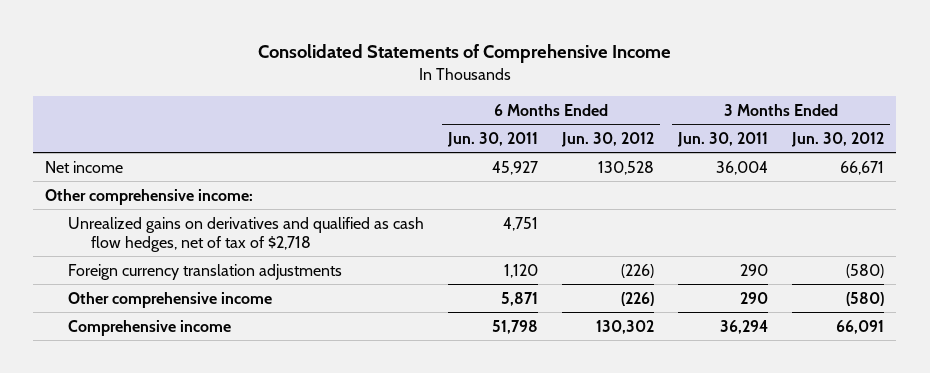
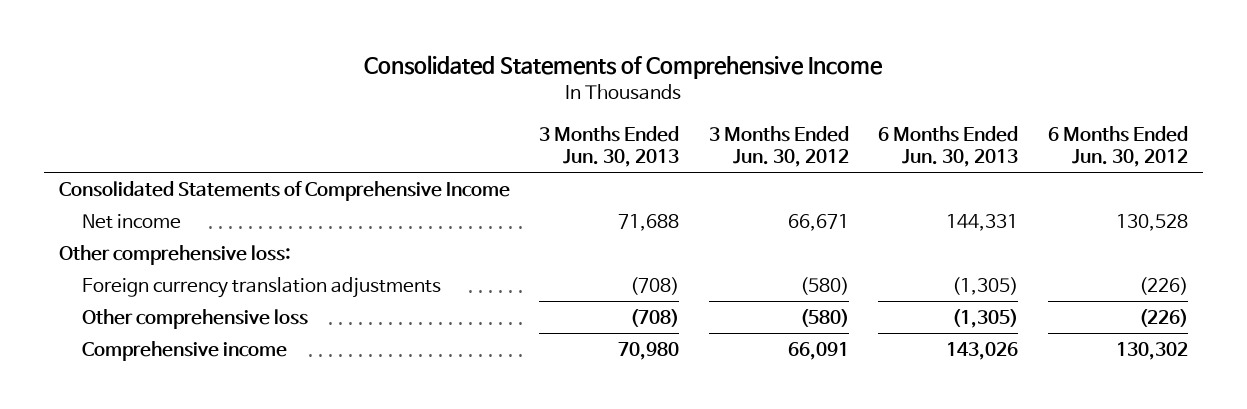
- | 6 Months Ended Jun. 30, 2011 | 6 Months Ended Jun. 30, 2012 | 3 Months Ended Jun. 30, 2011 | 3 Months Ended Jun. 30, 2012
+ | 3 Months Ended Jun. 30, 2013 | 3 Months Ended Jun. 30, 2012 | 6 Months Ended Jun. 30, 2013 | 6 Months Ended Jun. 30, 2012
+ Consolidated Statements of Comprehensive Income
- Other comprehensive income:
- Unrealized gains on derivatives and qualified as cash flow hedges, net of tax of $2,718 | 4,751 | | |
+ Other comprehensive loss:
- Other comprehensive income | 5,871 | (226) | 290 | (580)
+ Other comprehensive loss | (708) | (580) | (1,305) | (226)

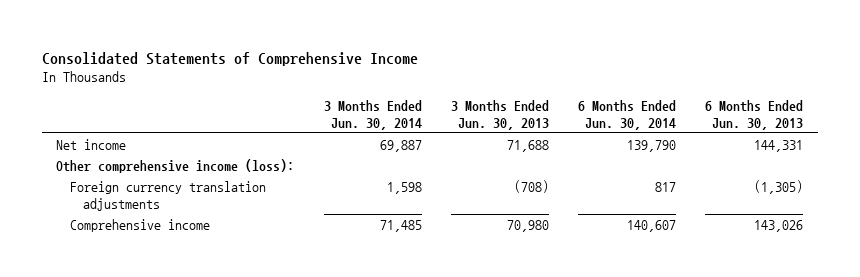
- | 3 Months Ended Jun. 30, 2013 | 3 Months Ended Jun. 30, 2012 | 6 Months Ended Jun. 30, 2013 | 6 Months Ended Jun. 30, 2012
+ | 3 Months Ended Jun. 30, 2014 | 3 Months Ended Jun. 30, 2013 | 6 Months Ended Jun. 30, 2014 | 6 Months Ended Jun. 30, 2013
- Consolidated Statements of Comprehensive Income
- Other comprehensive loss:
+ Other comprehensive income (loss):
- Other comprehensive loss | (708) | (580) | (1,305) | (226)

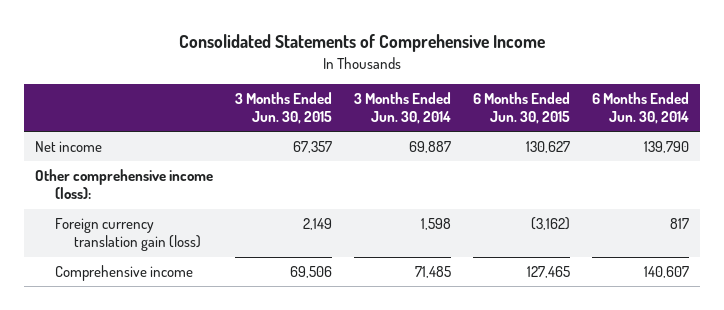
- | 3 Months Ended Jun. 30, 2014 | 3 Months Ended Jun. 30, 2013 | 6 Months Ended Jun. 30, 2014 | 6 Months Ended Jun. 30, 2013
+ | 3 Months Ended Jun. 30, 2015 | 3 Months Ended Jun. 30, 2014 | 6 Months Ended Jun. 30, 2015 | 6 Months Ended Jun. 30, 2014
- Foreign currency translation adjustments | 1,598 | (708) | 817 | (1,305)
+ Foreign currency translation gain (loss) | 2,149 | 1,598 | (3,162) | 817

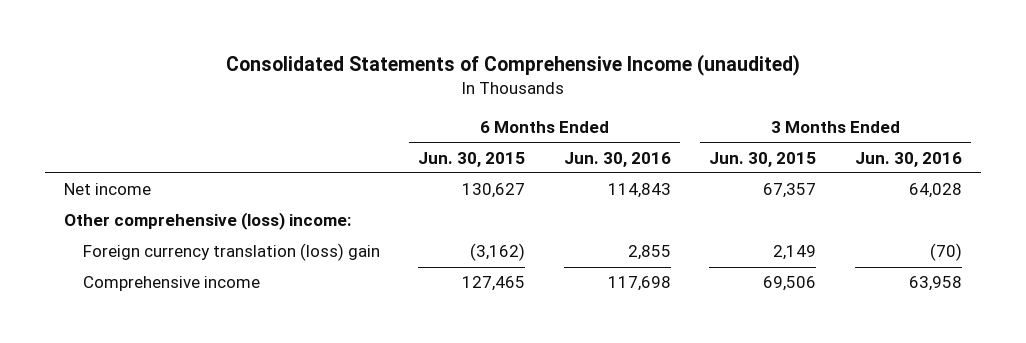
- Consolidated Statements of Comprehensive Income
+ Consolidated Statements of Comprehensive Income (unaudited)
- | 3 Months Ended Jun. 30, 2015 | 3 Months Ended Jun. 30, 2014 | 6 Months Ended Jun. 30, 2015 | 6 Months Ended Jun. 30, 2014
+ | 6 Months Ended Jun. 30, 2015 | 6 Months Ended Jun. 30, 2016 | 3 Months Ended Jun. 30, 2015 | 3 Months Ended Jun. 30, 2016
- Other comprehensive income (loss):
- Foreign currency translation gain (loss) | 2,149 | 1,598 | (3,162) | 817
+ Other comprehensive (loss) income:
+ Foreign currency translation (loss) gain | (3,162) | 2,855 | 2,149 | (70)

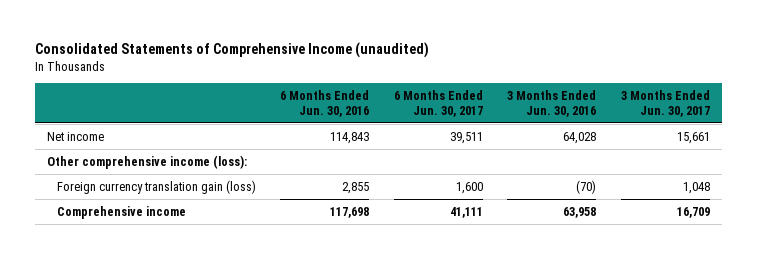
- | 6 Months Ended Jun. 30, 2015 | 6 Months Ended Jun. 30, 2016 | 3 Months Ended Jun. 30, 2015 | 3 Months Ended Jun. 30, 2016
+ | 6 Months Ended Jun. 30, 2016 | 6 Months Ended Jun. 30, 2017 | 3 Months Ended Jun. 30, 2016 | 3 Months Ended Jun. 30, 2017
- Other comprehensive (loss) income:
- Foreign currency translation (loss) gain | (3,162) | 2,855 | 2,149 | (70)
+ Other comprehensive income (loss):
+ Foreign currency translation gain (loss) | 2,855 | 1,600 | (70) | 1,048

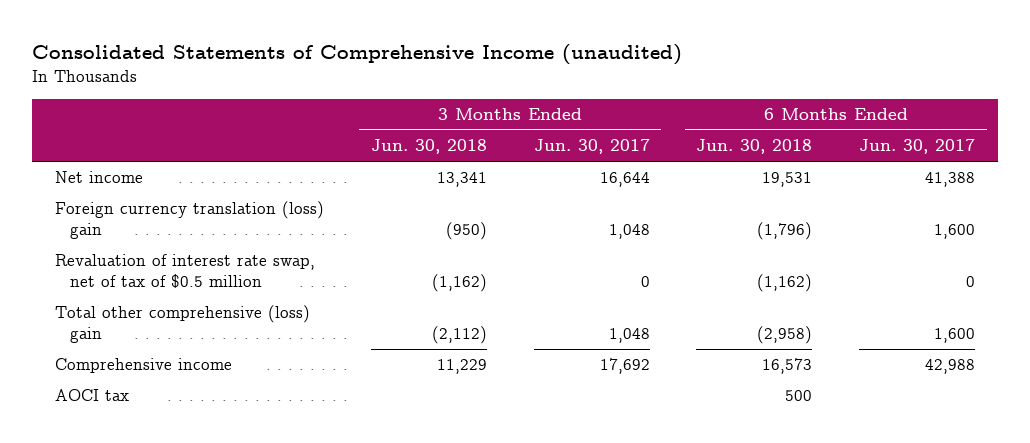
- | 6 Months Ended Jun. 30, 2016 | 6 Months Ended Jun. 30, 2017 | 3 Months Ended Jun. 30, 2016 | 3 Months Ended Jun. 30, 2017
+ | 3 Months Ended Jun. 30, 2018 | 3 Months Ended Jun. 30, 2017 | 6 Months Ended Jun. 30, 2018 | 6 Months Ended Jun. 30, 2017
- Net income | 114,843 | 39,511 | 64,028 | 15,661
- Other comprehensive income (loss):
- Foreign currency translation gain (loss) | 2,855 | 1,600 | (70) | 1,048
- Comprehensive income | 117,698 | 41,111 | 63,958 | 16,709
+ Net income | 13,341 | 16,644 | 19,531 | 41,388
+ Foreign currency translation (loss) gain | (950) | 1,048 | (1,796) | 1,600
+ Revaluation of interest rate swap, net of tax of $0.5 million | (1,162) | 0 | (1,162) | 0
+ Total other comprehensive (loss) gain | (2,112) | 1,048 | (2,958) | 1,600
+ Comprehensive income | 11,229 | 17,692 | 16,573 | 42,988
+ AOCI tax | | | 500 |

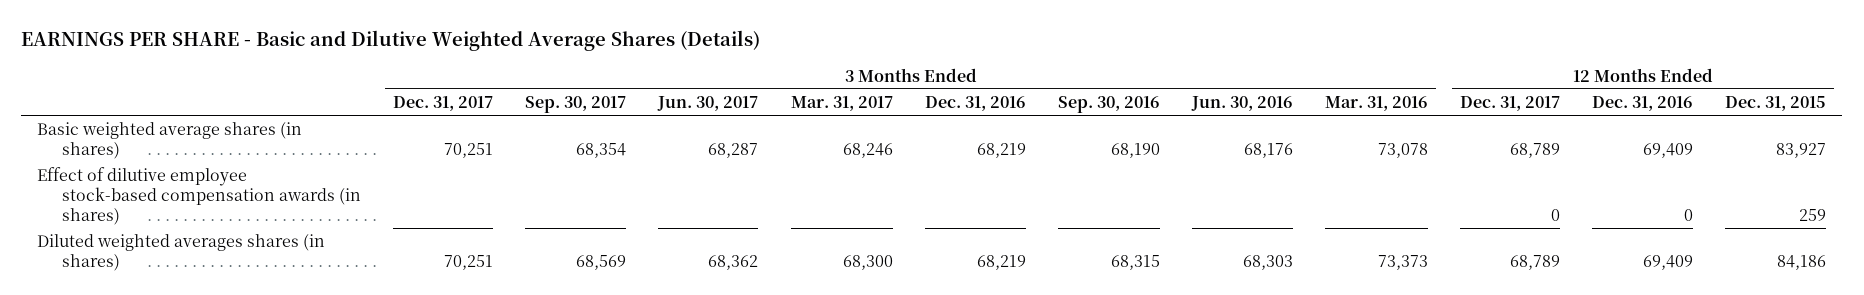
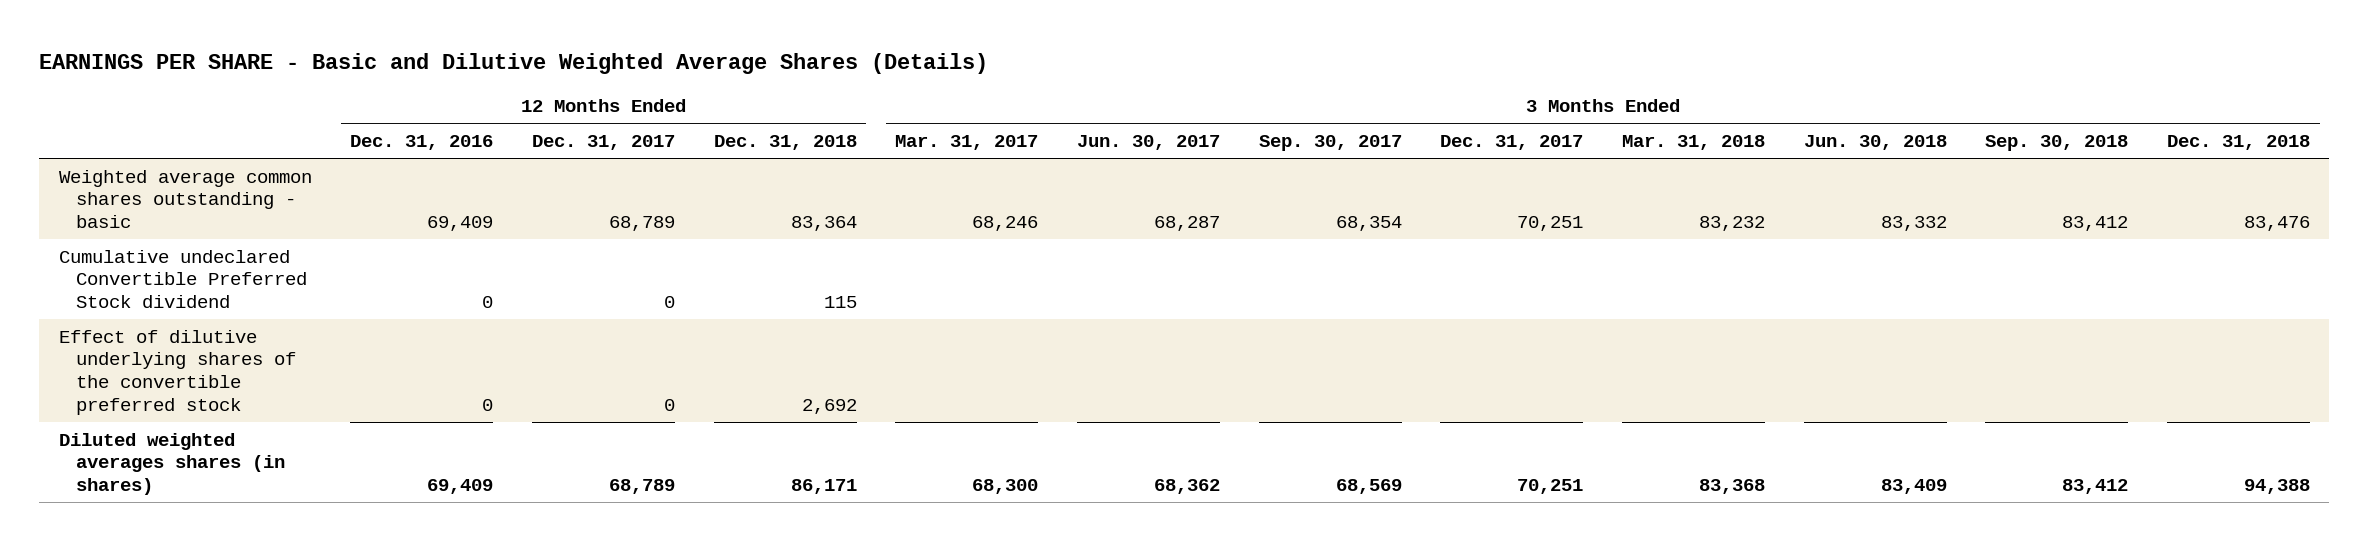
- | 3 Months Ended Dec. 31, 2017 | 3 Months Ended Sep. 30, 2017 | 3 Months Ended Jun. 30, 2017 | 3 Months Ended Mar. 31, 2017 | 3 Months Ended Dec. 31, 2016 | 3 Months Ended Sep. 30, 2016 | 3 Months Ended Jun. 30, 2016 | 3 Months Ended Mar. 31, 2016 | 12 Months Ended Dec. 31, 2017 | 12 Months Ended Dec. 31, 2016 | 12 Months Ended Dec. 31, 2015
+ | 12 Months Ended Dec. 31, 2016 | 12 Months Ended Dec. 31, 2017 | 12 Months Ended Dec. 31, 2018 | 3 Months Ended Mar. 31, 2017 | 3 Months Ended Jun. 30, 2017 | 3 Months Ended Sep. 30, 2017 | 3 Months Ended Dec. 31, 2017 | 3 Months Ended Mar. 31, 2018 | 3 Months Ended Jun. 30, 2018 | 3 Months Ended Sep. 30, 2018 | 3 Months Ended Dec. 31, 2018
- Basic weighted average shares (in shares) | 70,251 | 68,354 | 68,287 | 68,246 | 68,219 | 68,190 | 68,176 | 73,078 | 68,789 | 69,409 | 83,927
- Effect of dilutive employee stock-based compensation awards (in shares) | | | | | | | | | 0 | 0 | 259
+ Weighted average common shares outstanding - basic | 69,409 | 68,789 | 83,364 | 68,246 | 68,287 | 68,354 | 70,251 | 83,232 | 83,332 | 83,412 | 83,476
+ Cumulative undeclared Convertible Preferred Stock dividend | 0 | 0 | 115 | | | | | | | |
+ Effect of dilutive underlying shares of the convertible preferred stock | 0 | 0 | 2,692 | | | | | | | |

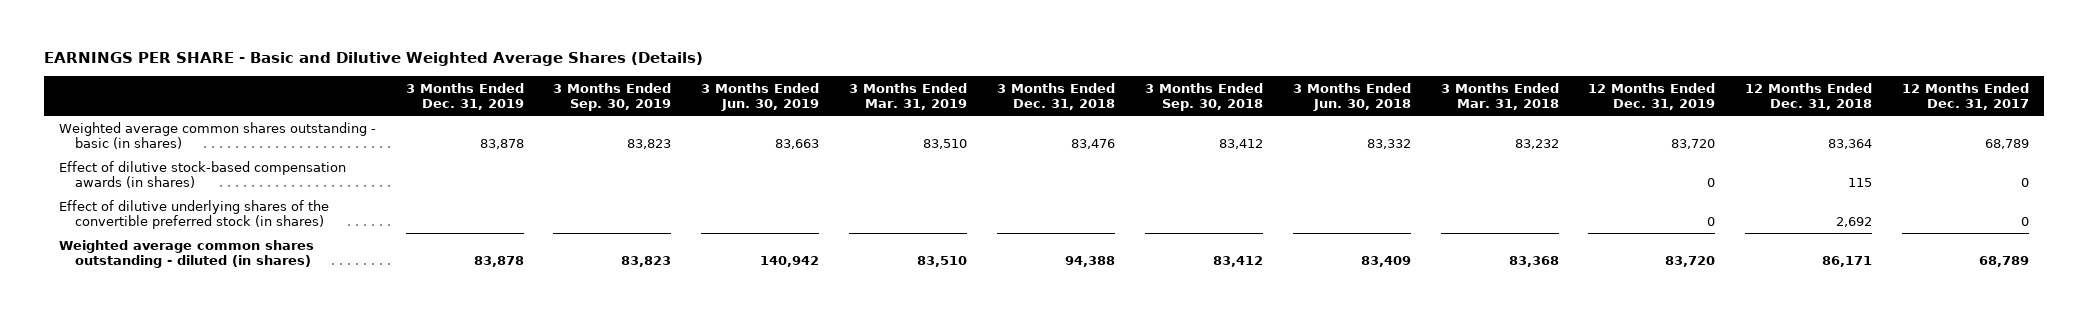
- | 12 Months Ended Dec. 31, 2016 | 12 Months Ended Dec. 31, 2017 | 12 Months Ended Dec. 31, 2018 | 3 Months Ended Mar. 31, 2017 | 3 Months Ended Jun. 30, 2017 | 3 Months Ended Sep. 30, 2017 | 3 Months Ended Dec. 31, 2017 | 3 Months Ended Mar. 31, 2018 | 3 Months Ended Jun. 30, 2018 | 3 Months Ended Sep. 30, 2018 | 3 Months Ended Dec. 31, 2018
+ | 3 Months Ended Dec. 31, 2019 | 3 Months Ended Sep. 30, 2019 | 3 Months Ended Jun. 30, 2019 | 3 Months Ended Mar. 31, 2019 | 3 Months Ended Dec. 31, 2018 | 3 Months Ended Sep. 30, 2018 | 3 Months Ended Jun. 30, 2018 | 3 Months Ended Mar. 31, 2018 | 12 Months Ended Dec. 31, 2019 | 12 Months Ended Dec. 31, 2018 | 12 Months Ended Dec. 31, 2017
- Weighted average common shares outstanding - basic | 69,409 | 68,789 | 83,364 | 68,246 | 68,287 | 68,354 | 70,251 | 83,232 | 83,332 | 83,412 | 83,476
- Cumulative undeclared Convertible Preferred Stock dividend | 0 | 0 | 115 | | | | | | | |
- Effect of dilutive underlying shares of the convertible preferred stock | 0 | 0 | 2,692 | | | | | | | |
- Diluted weighted averages shares (in shares) | 69,409 | 68,789 | 86,171 | 68,300 | 68,362 | 68,569 | 70,251 | 83,368 | 83,409 | 83,412 | 94,388
+ Weighted average common shares outstanding - basic (in shares) | 83,878 | 83,823 | 83,663 | 83,510 | 83,476 | 83,412 | 83,332 | 83,232 | 83,720 | 83,364 | 68,789
+ Effect of dilutive stock-based compensation awards (in shares) | | | | | | | | | 0 | 115 | 0
+ Effect of dilutive underlying shares of the convertible preferred stock (in shares) | | | | | | | | | 0 | 2,692 | 0
+ Weighted average common shares outstanding - diluted (in shares) | 83,878 | 83,823 | 140,942 | 83,510 | 94,388 | 83,412 | 83,409 | 83,368 | 83,720 | 86,171 | 68,789

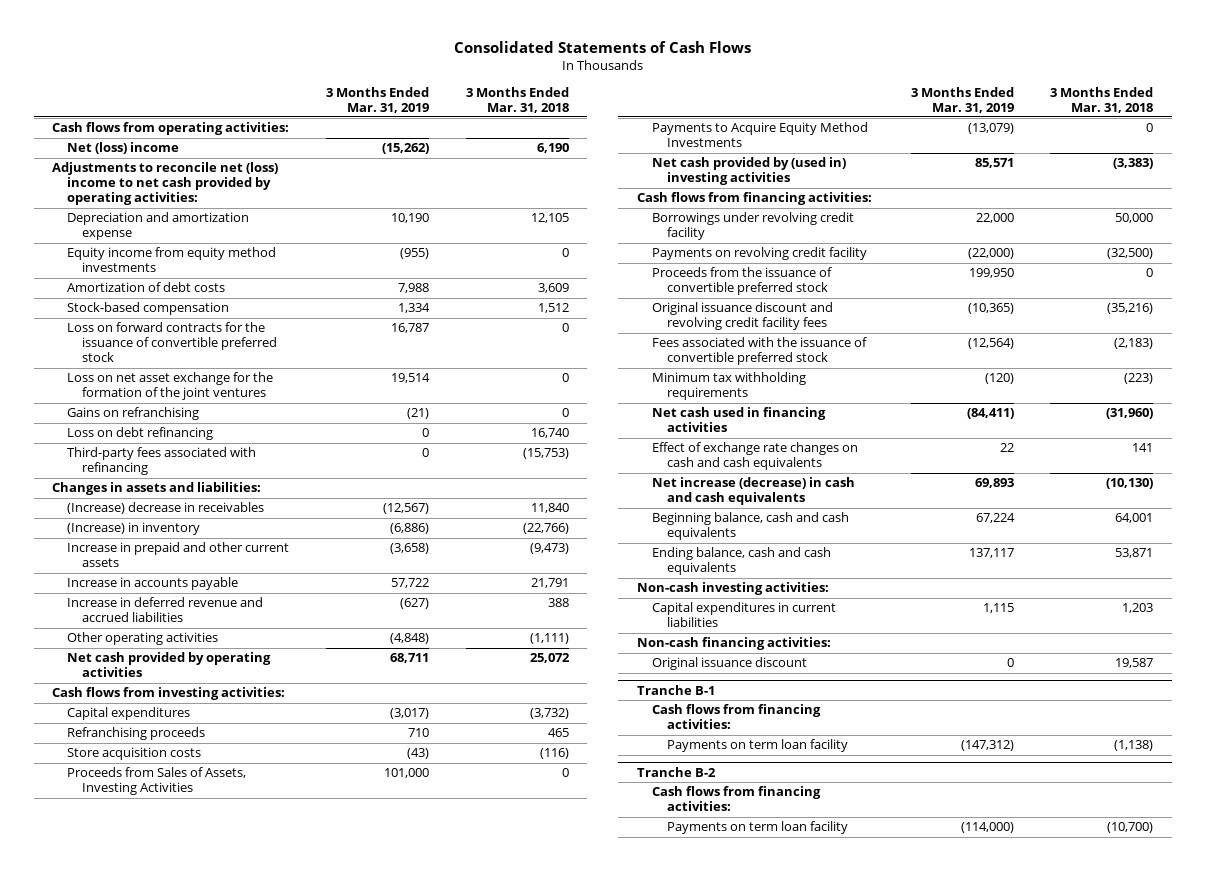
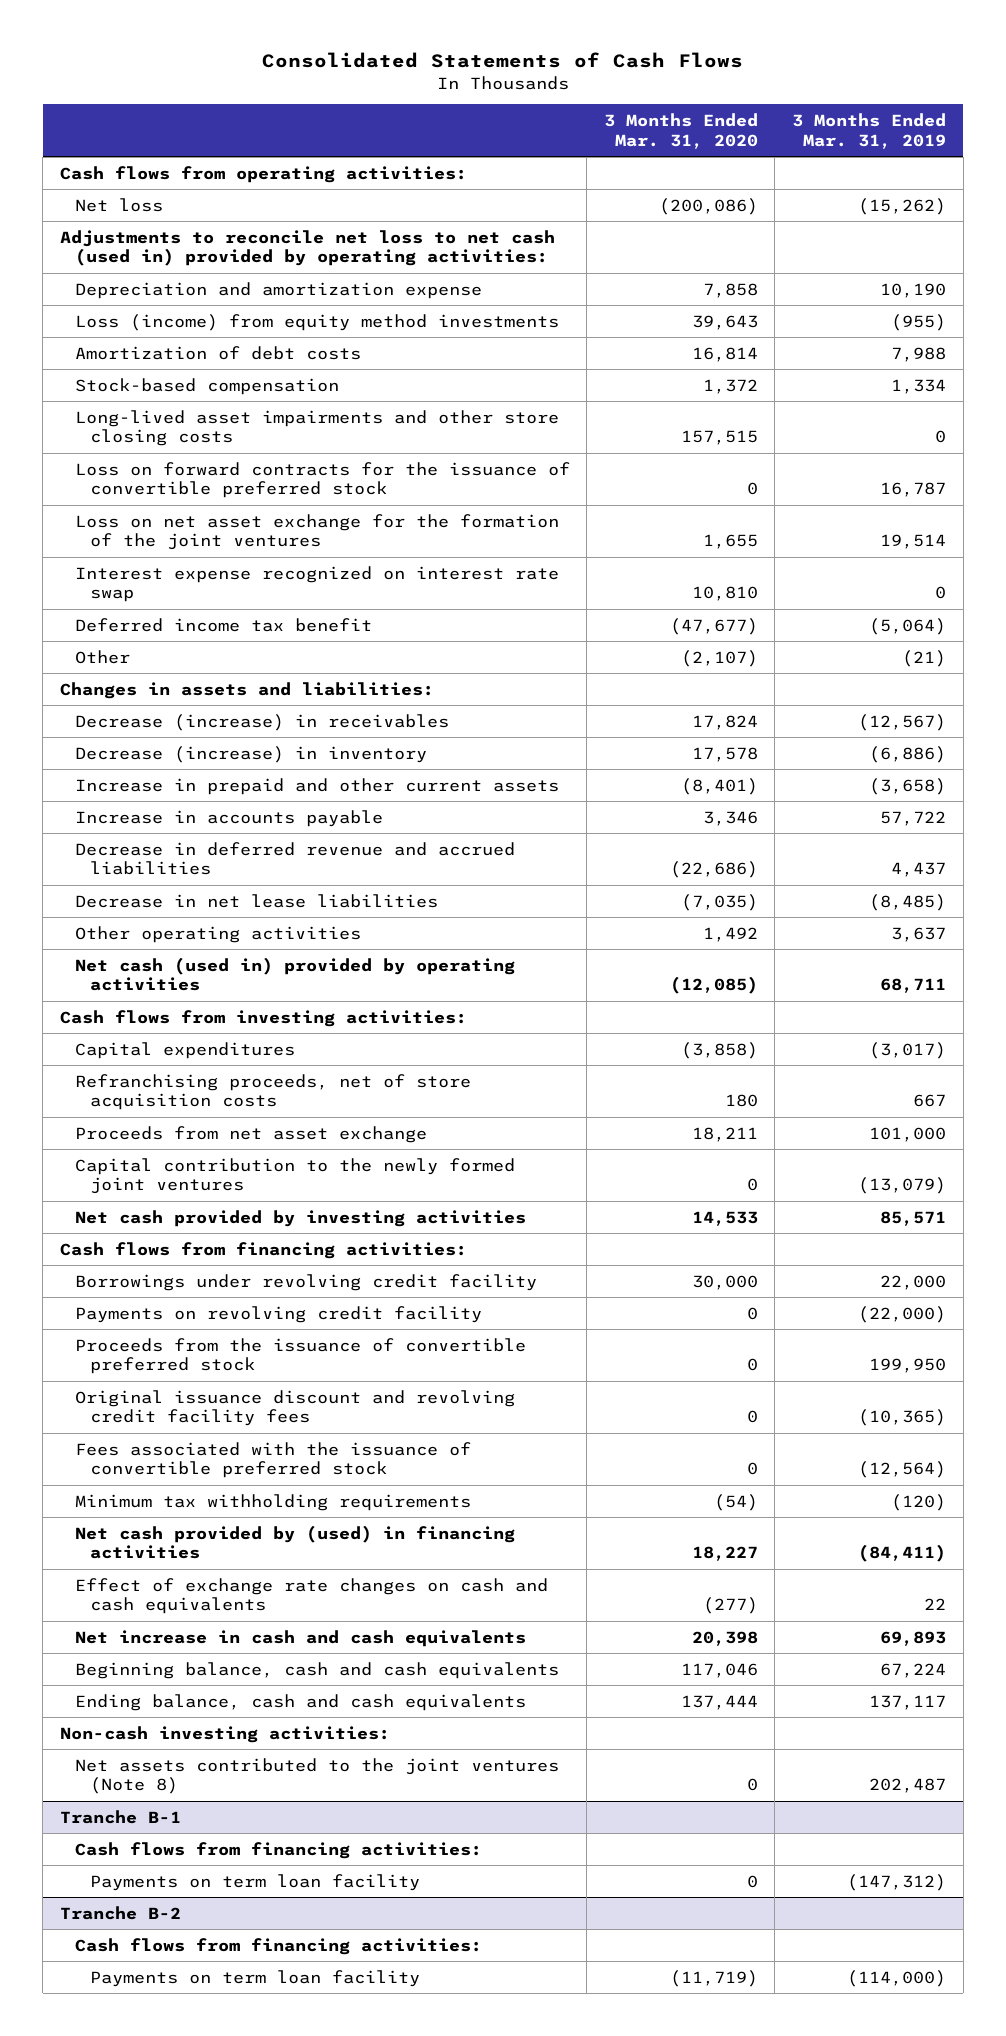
- | 3 Months Ended Mar. 31, 2019 | 3 Months Ended Mar. 31, 2018
+ | 3 Months Ended Mar. 31, 2020 | 3 Months Ended Mar. 31, 2019
- Net (loss) income | (15,262) | 6,190
- Adjustments to reconcile net (loss) income to net cash provided by operating activities:
+ Net loss | (200,086) | (15,262)
+ Adjustments to reconcile net loss to net cash (used in) provided by operating activities:
- Equity income from equity method investments | (955) | 0
+ Loss (income) from equity method investments | 39,643 | (955)
+ Long-lived asset impairments and other store closing costs | 157,515 | 0
- Gains on refranchising | (21) | 0
- Loss on debt refinancing | 0 | 16,740
- Third-party fees associated with refinancing | 0 | (15,753)
+ Interest expense recognized on interest rate swap | 10,810 | 0
+ Deferred income tax benefit | (47,677) | (5,064)
+ Other | (2,107) | (21)
- (Increase) decrease in receivables | (12,567) | 11,840
- (Increase) in inventory | (6,886) | (22,766)
+ Decrease (increase) in receivables | 17,824 | (12,567)
+ Decrease (increase) in inventory | 17,578 | (6,886)
- Increase in deferred revenue and accrued liabilities | (627) | 388
- Other operating activities | (4,848) | (1,111)
- Net cash provided by operating activities | 68,711 | 25,072
+ Decrease in deferred revenue and accrued liabilities | (22,686) | 4,437
+ Decrease in net lease liabilities | (7,035) | (8,485)
+ Other operating activities | 1,492 | 3,637
+ Net cash (used in) provided by operating activities | (12,085) | 68,711
- Refranchising proceeds | 710 | 465
- Store acquisition costs | (43) | (116)
- Proceeds from Sales of Assets, Investing Activities | 101,000 | 0
- Payments to Acquire Equity Method Investments | (13,079) | 0
- Net cash provided by (used in) investing activities | 85,571 | (3,383)
+ Refranchising proceeds, net of store acquisition costs | 180 | 667
+ Proceeds from net asset exchange | 18,211 | 101,000
+ Capital contribution to the newly formed joint ventures | 0 | (13,079)
+ Net cash provided by investing activities | 14,533 | 85,571
- Net cash used in financing activities | (84,411) | (31,960)
+ Net cash provided by (used) in financing activities | 18,227 | (84,411)
- Net increase (decrease) in cash and cash equivalents | 69,893 | (10,130)
+ Net increase in cash and cash equivalents | 20,398 | 69,893
- Capital expenditures in current liabilities | 1,115 | 1,203
- Non-cash financing activities:
- Original issuance discount | 0 | 19,587
+ Net assets contributed to the joint ventures (Note 8) | 0 | 202,487

